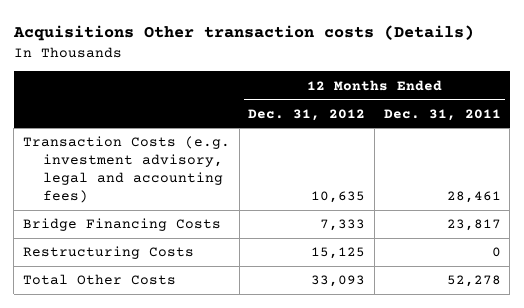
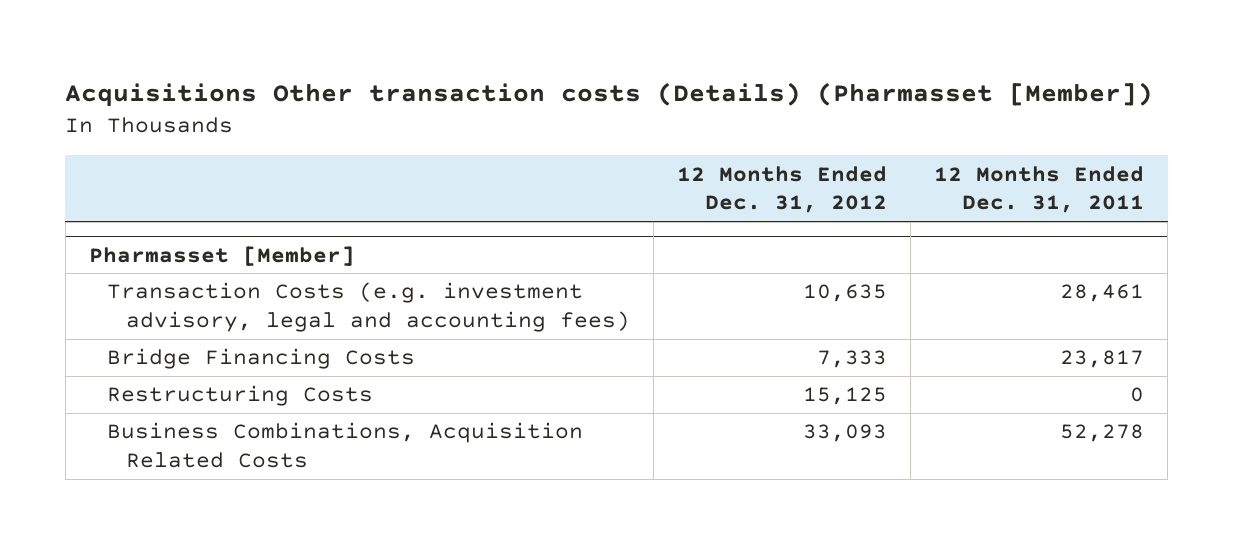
- Acquisitions Other transaction costs (Details)
+ Acquisitions Other transaction costs (Details) (Pharmasset [Member])
+ Pharmasset [Member]
- Total Other Costs | 33,093 | 52,278
+ Business Combinations, Acquisition Related Costs | 33,093 | 52,278

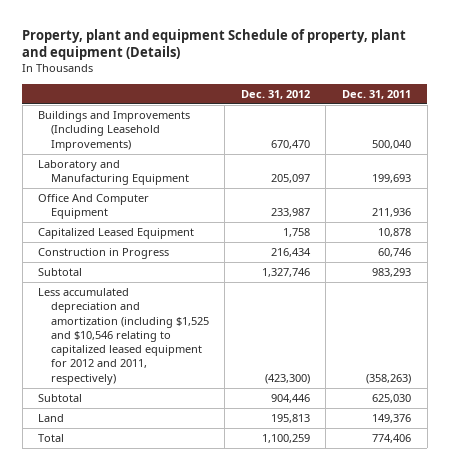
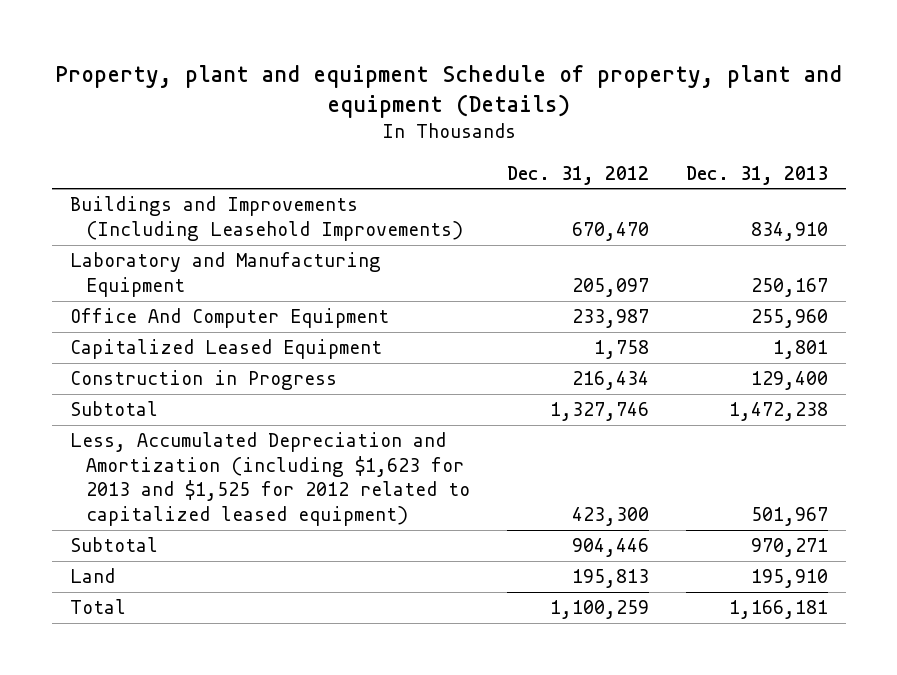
- | Dec. 31, 2012 | Dec. 31, 2011
+ | Dec. 31, 2012 | Dec. 31, 2013
- Less accumulated depreciation and amortization (including $1,525 and $10,546 relating to capitalized leased equipment for 2012 and 2011, respectively) | (423,300) | (358,263)
+ Less, Accumulated Depreciation and Amortization (including $1,623 for 2013 and $1,525 for 2012 related to capitalized leased equipment) | 423,300 | 501,967

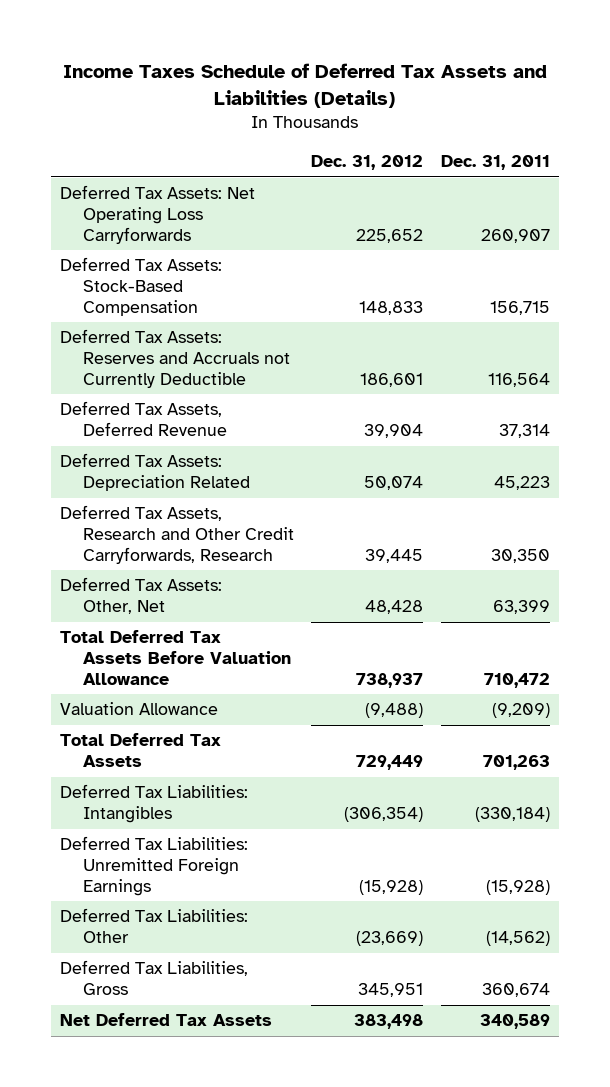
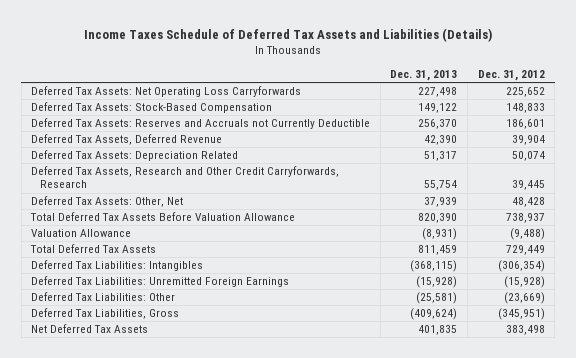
- | Dec. 31, 2012 | Dec. 31, 2011
+ | Dec. 31, 2013 | Dec. 31, 2012
- Deferred Tax Liabilities, Gross | 345,951 | 360,674
+ Deferred Tax Liabilities, Gross | (409,624) | (345,951)

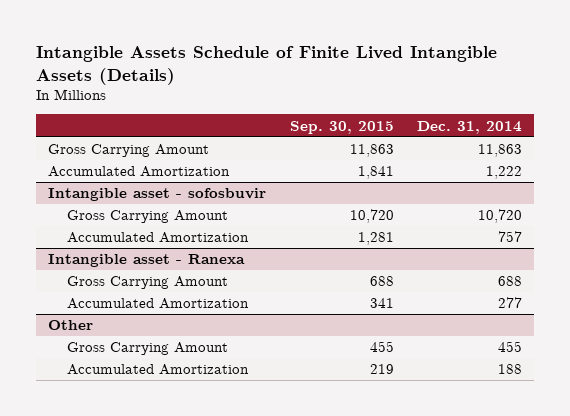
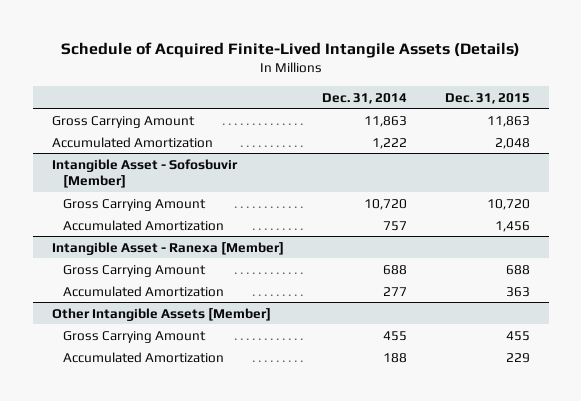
- Intangible Assets Schedule of Finite Lived Intangible Assets (Details)
+ Schedule of Acquired Finite-Lived Intangile Assets (Details)
- | Sep. 30, 2015 | Dec. 31, 2014
+ | Dec. 31, 2014 | Dec. 31, 2015
- Intangible asset - sofosbuvir
+ Intangible Asset - Sofosbuvir [Member]
- Intangible asset - Ranexa
+ Intangible Asset - Ranexa [Member]
- Other
+ Other Intangible Assets [Member]

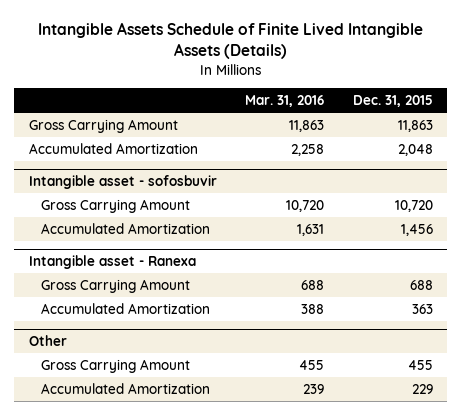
- Schedule of Acquired Finite-Lived Intangile Assets (Details)
+ Intangible Assets Schedule of Finite Lived Intangible Assets (Details)
- | Dec. 31, 2014 | Dec. 31, 2015
+ | Mar. 31, 2016 | Dec. 31, 2015
- Intangible Asset - Sofosbuvir [Member]
+ Intangible asset - sofosbuvir
- Intangible Asset - Ranexa [Member]
+ Intangible asset - Ranexa
- Other Intangible Assets [Member]
+ Other

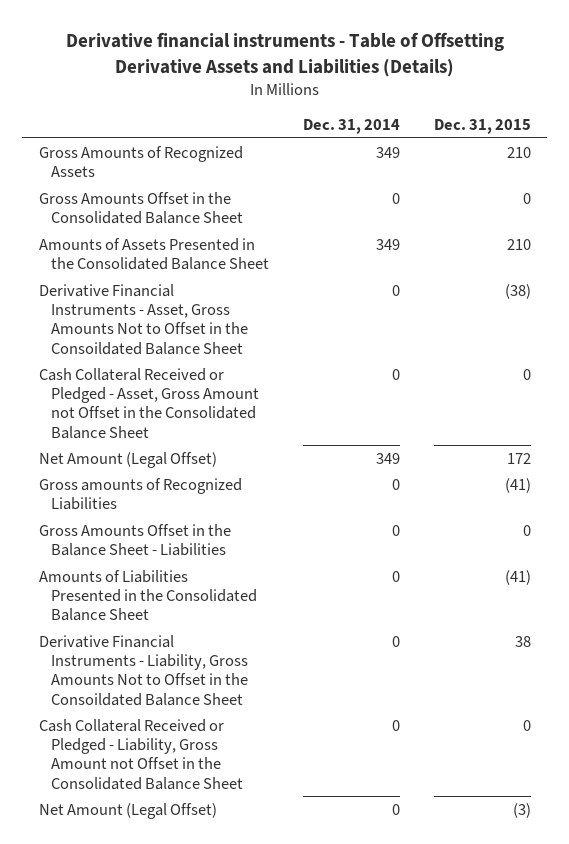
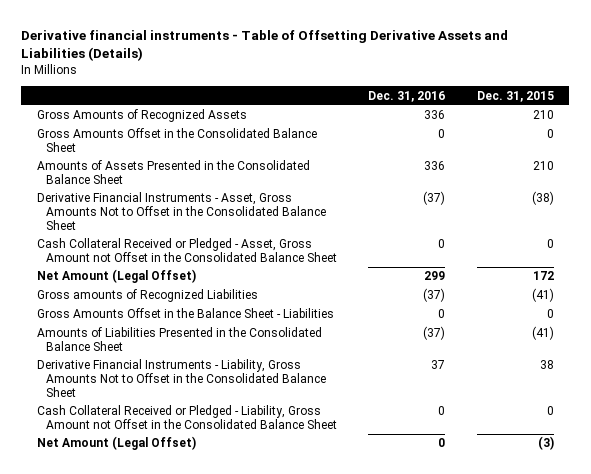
- | Dec. 31, 2014 | Dec. 31, 2015
+ | Dec. 31, 2016 | Dec. 31, 2015
- Derivative Financial Instruments - Asset, Gross Amounts Not to Offset in the Consoildated Balance Sheet | 0 | (38)
+ Derivative Financial Instruments - Asset, Gross Amounts Not to Offset in the Consolidated Balance Sheet | (37) | (38)
- Derivative Financial Instruments - Liability, Gross Amounts Not to Offset in the Consoildated Balance Sheet | 0 | 38
+ Derivative Financial Instruments - Liability, Gross Amounts Not to Offset in the Consolidated Balance Sheet | 37 | 38

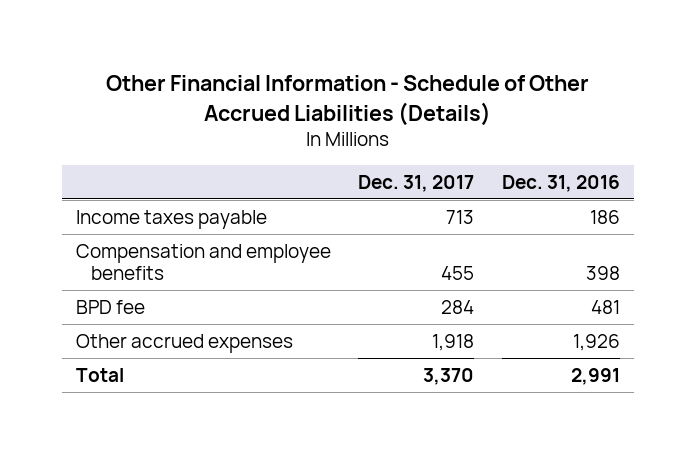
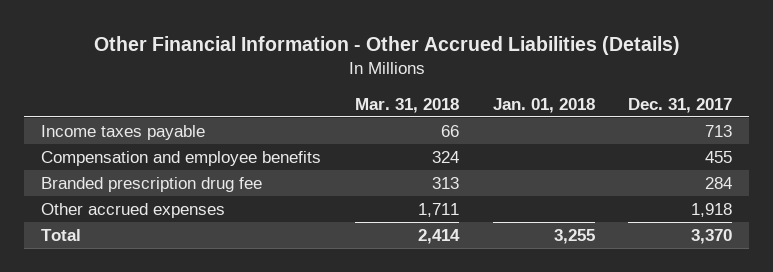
- Other Financial Information - Schedule of Other Accrued Liabilities (Details)
+ Other Financial Information - Other Accrued Liabilities (Details)
- | Dec. 31, 2017 | Dec. 31, 2016
+ | Mar. 31, 2018 | Jan. 01, 2018 | Dec. 31, 2017
- BPD fee | 284 | 481
+ Branded prescription drug fee | 313 | | 284

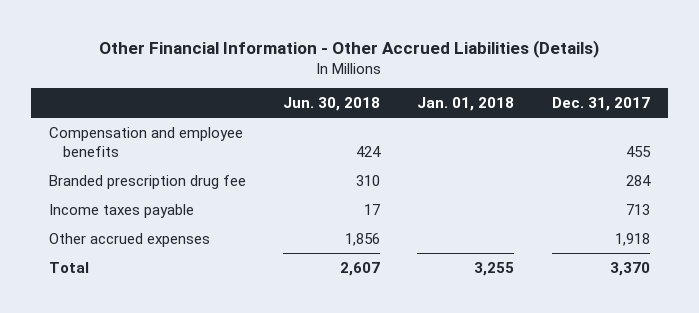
- | Mar. 31, 2018 | Jan. 01, 2018 | Dec. 31, 2017
+ | Jun. 30, 2018 | Jan. 01, 2018 | Dec. 31, 2017
moved down: Income taxes payable | 17 | | 713

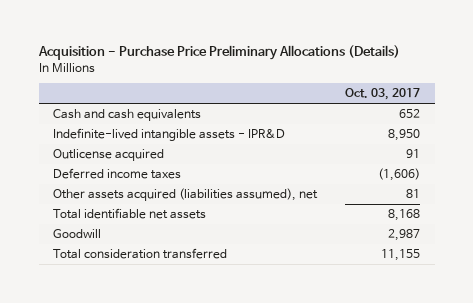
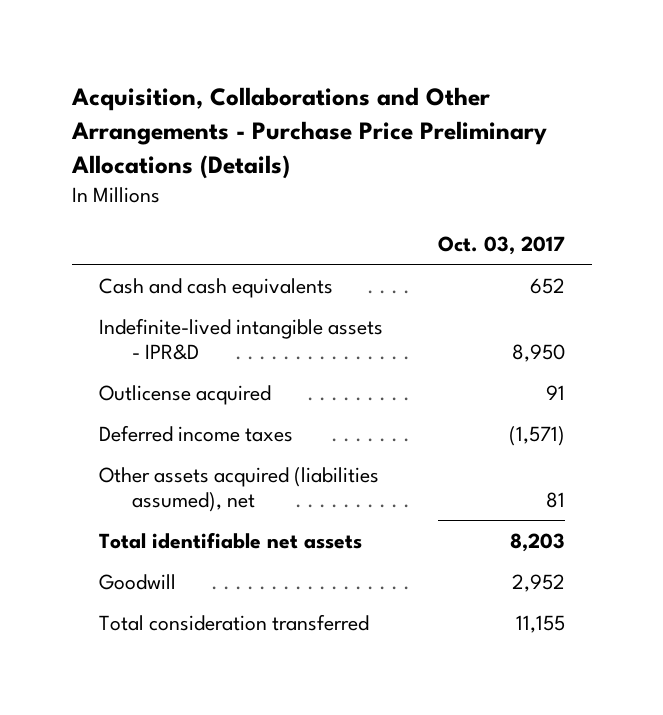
- Acquisition - Purchase Price Preliminary Allocations (Details)
+ Acquisition, Collaborations and Other Arrangements - Purchase Price Preliminary Allocations (Details)
- Deferred income taxes | (1,606)
+ Deferred income taxes | (1,571)
- Total identifiable net assets | 8,168
- Goodwill | 2,987
+ Total identifiable net assets | 8,203
+ Goodwill | 2,952

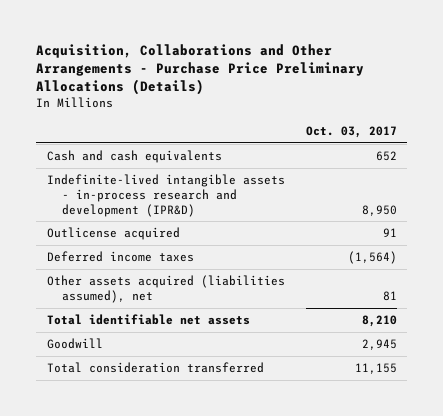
- Indefinite-lived intangible assets - IPR&D | 8,950
+ Indefinite-lived intangible assets - in-process research and development (IPR&D) | 8,950
- Deferred income taxes | (1,571)
+ Deferred income taxes | (1,564)
- Total identifiable net assets | 8,203
- Goodwill | 2,952
+ Total identifiable net assets | 8,210
+ Goodwill | 2,945

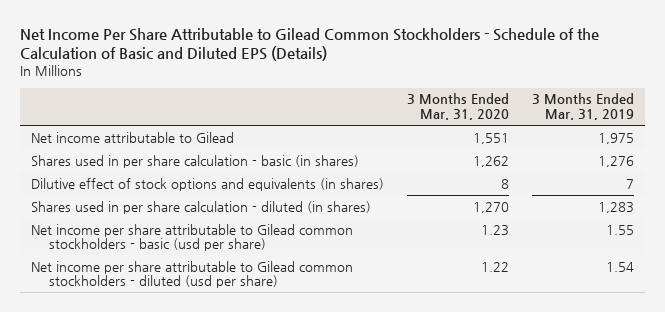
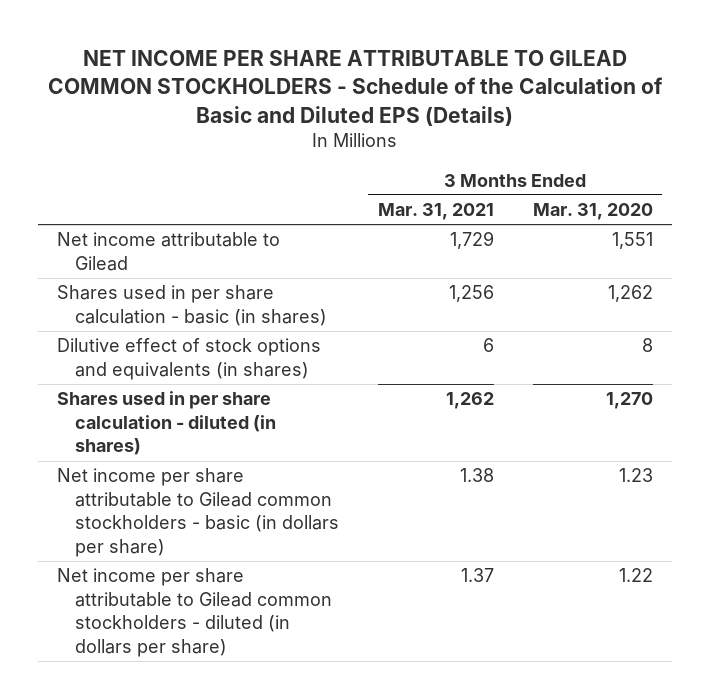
- Net Income Per Share Attributable to Gilead Common Stockholders - Schedule of the Calculation of Basic and Diluted EPS (Details)
+ NET INCOME PER SHARE ATTRIBUTABLE TO GILEAD COMMON STOCKHOLDERS - Schedule of the Calculation of Basic and Diluted EPS (Details)
- | 3 Months Ended Mar. 31, 2020 | 3 Months Ended Mar. 31, 2019
+ | 3 Months Ended Mar. 31, 2021 | 3 Months Ended Mar. 31, 2020
- Net income per share attributable to Gilead common stockholders - basic (usd per share) | 1.23 | 1.55
- Net income per share attributable to Gilead common stockholders - diluted (usd per share) | 1.22 | 1.54
+ Net income per share attributable to Gilead common stockholders - basic (in dollars per share) | 1.38 | 1.23
+ Net income per share attributable to Gilead common stockholders - diluted (in dollars per share) | 1.37 | 1.22

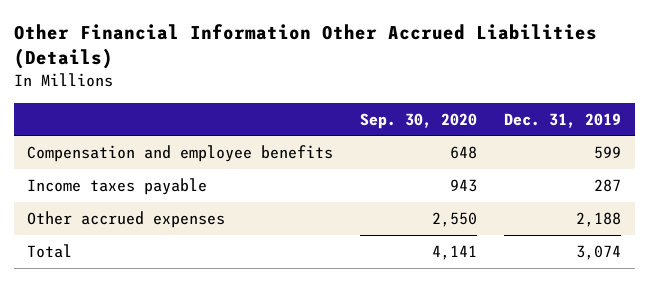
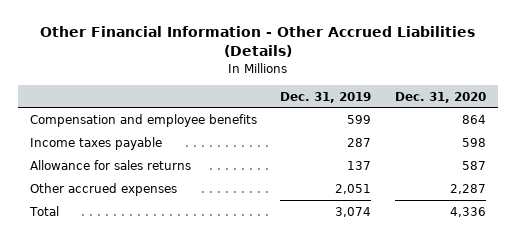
- Other Financial Information Other Accrued Liabilities (Details)
+ Other Financial Information - Other Accrued Liabilities (Details)
- | Sep. 30, 2020 | Dec. 31, 2019
+ | Dec. 31, 2019 | Dec. 31, 2020
- Other accrued expenses | 2,550 | 2,188
+ Allowance for sales returns | 137 | 587
+ Other accrued expenses | 2,051 | 2,287

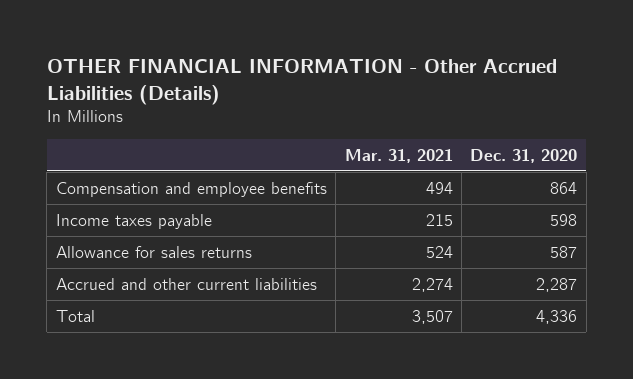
- Other Financial Information - Other Accrued Liabilities (Details)
+ OTHER FINANCIAL INFORMATION - Other Accrued Liabilities (Details)
- | Dec. 31, 2019 | Dec. 31, 2020
+ | Mar. 31, 2021 | Dec. 31, 2020
- Other accrued expenses | 2,051 | 2,287
+ Accrued and other current liabilities | 2,274 | 2,287

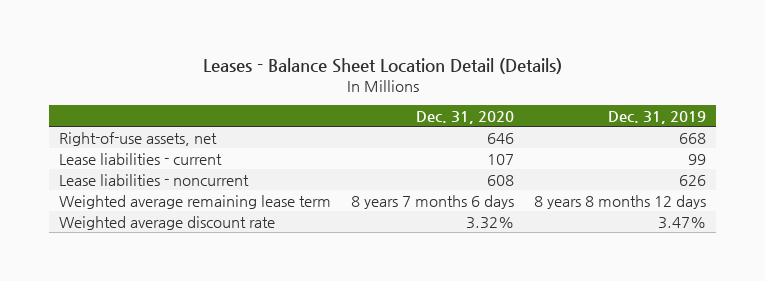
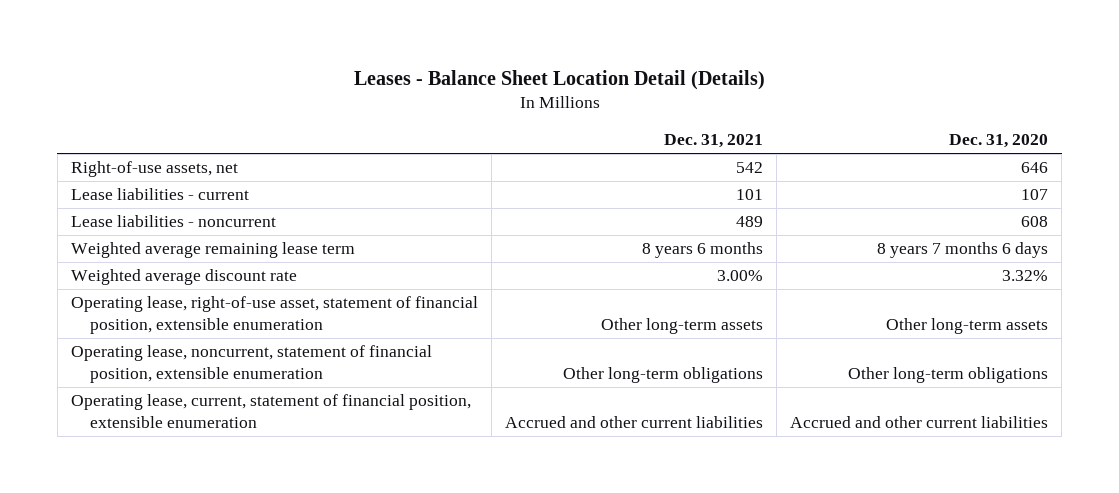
- | Dec. 31, 2020 | Dec. 31, 2019
+ | Dec. 31, 2021 | Dec. 31, 2020
+ Operating lease, right-of-use asset, statement of financial position, extensible enumeration | Other long-term assets | Other long-term assets
+ Operating lease, noncurrent, statement of financial position, extensible enumeration | Other long-term obligations | Other long-term obligations
+ Operating lease, current, statement of financial position, extensible enumeration | Accrued and other current liabilities | Accrued and other current liabilities

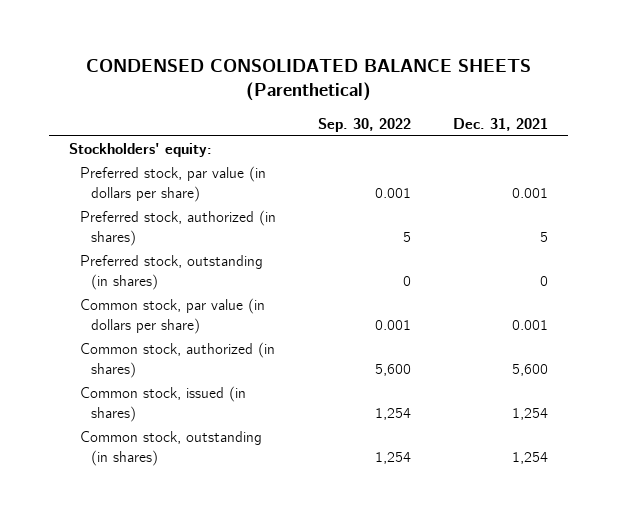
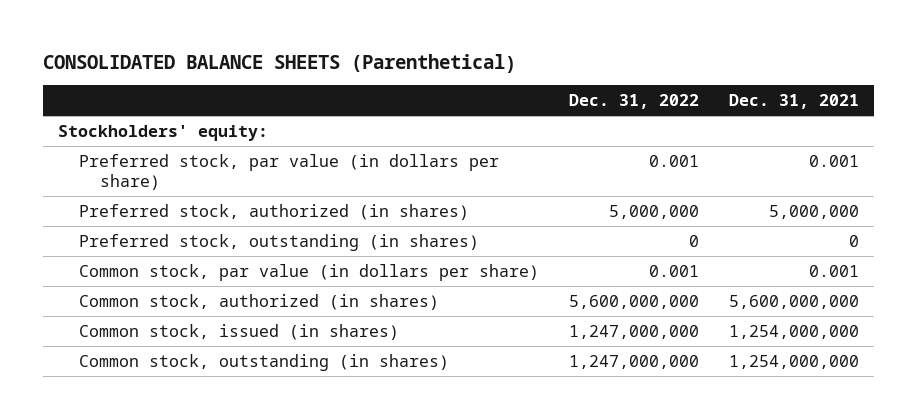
- CONDENSED CONSOLIDATED BALANCE SHEETS (Parenthetical)
+ CONSOLIDATED BALANCE SHEETS (Parenthetical)
- | Sep. 30, 2022 | Dec. 31, 2021
+ | Dec. 31, 2022 | Dec. 31, 2021
- Preferred stock, authorized (in shares) | 5 | 5
+ Preferred stock, authorized (in shares) | 5,000,000 | 5,000,000
- Common stock, authorized (in shares) | 5,600 | 5,600
- Common stock, issued (in shares) | 1,254 | 1,254
- Common stock, outstanding (in shares) | 1,254 | 1,254
+ Common stock, authorized (in shares) | 5,600,000,000 | 5,600,000,000
+ Common stock, issued (in shares) | 1,247,000,000 | 1,254,000,000
+ Common stock, outstanding (in shares) | 1,247,000,000 | 1,254,000,000

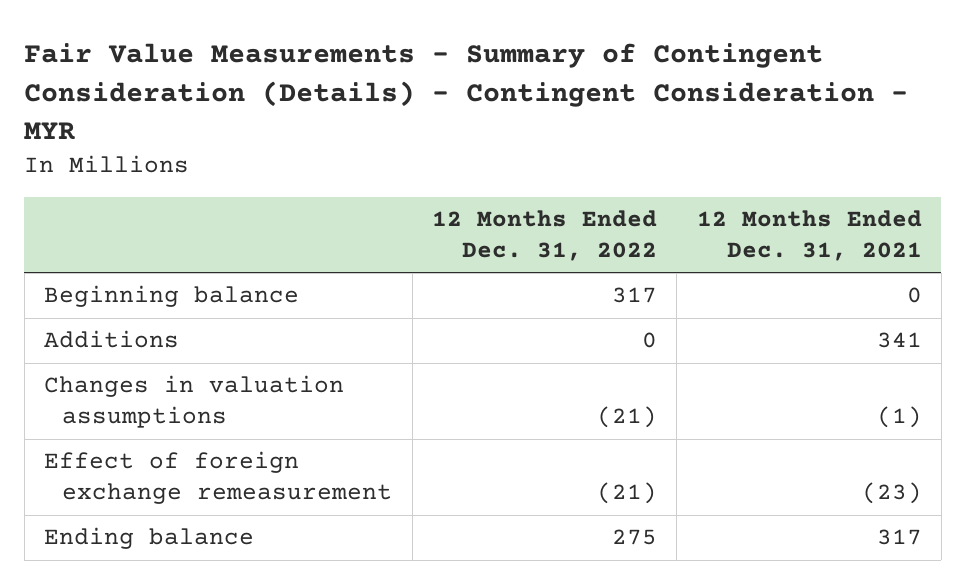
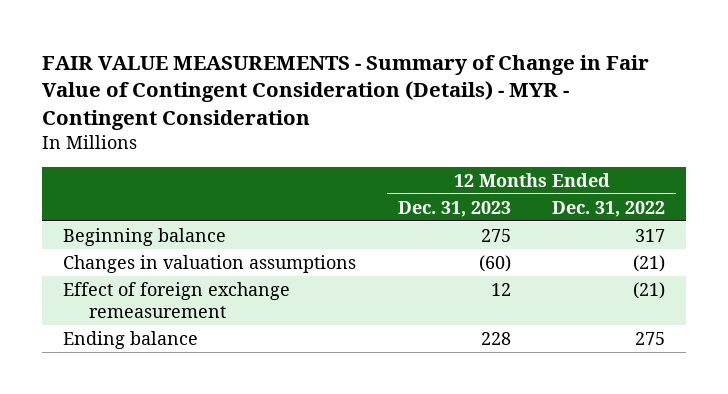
- Fair Value Measurements - Summary of Contingent Consideration (Details) - Contingent Consideration - MYR
+ FAIR VALUE MEASUREMENTS - Summary of Change in Fair Value of Contingent Consideration (Details) - MYR - Contingent Consideration
- | 12 Months Ended Dec. 31, 2022 | 12 Months Ended Dec. 31, 2021
+ | 12 Months Ended Dec. 31, 2023 | 12 Months Ended Dec. 31, 2022
- Additions | 0 | 341

